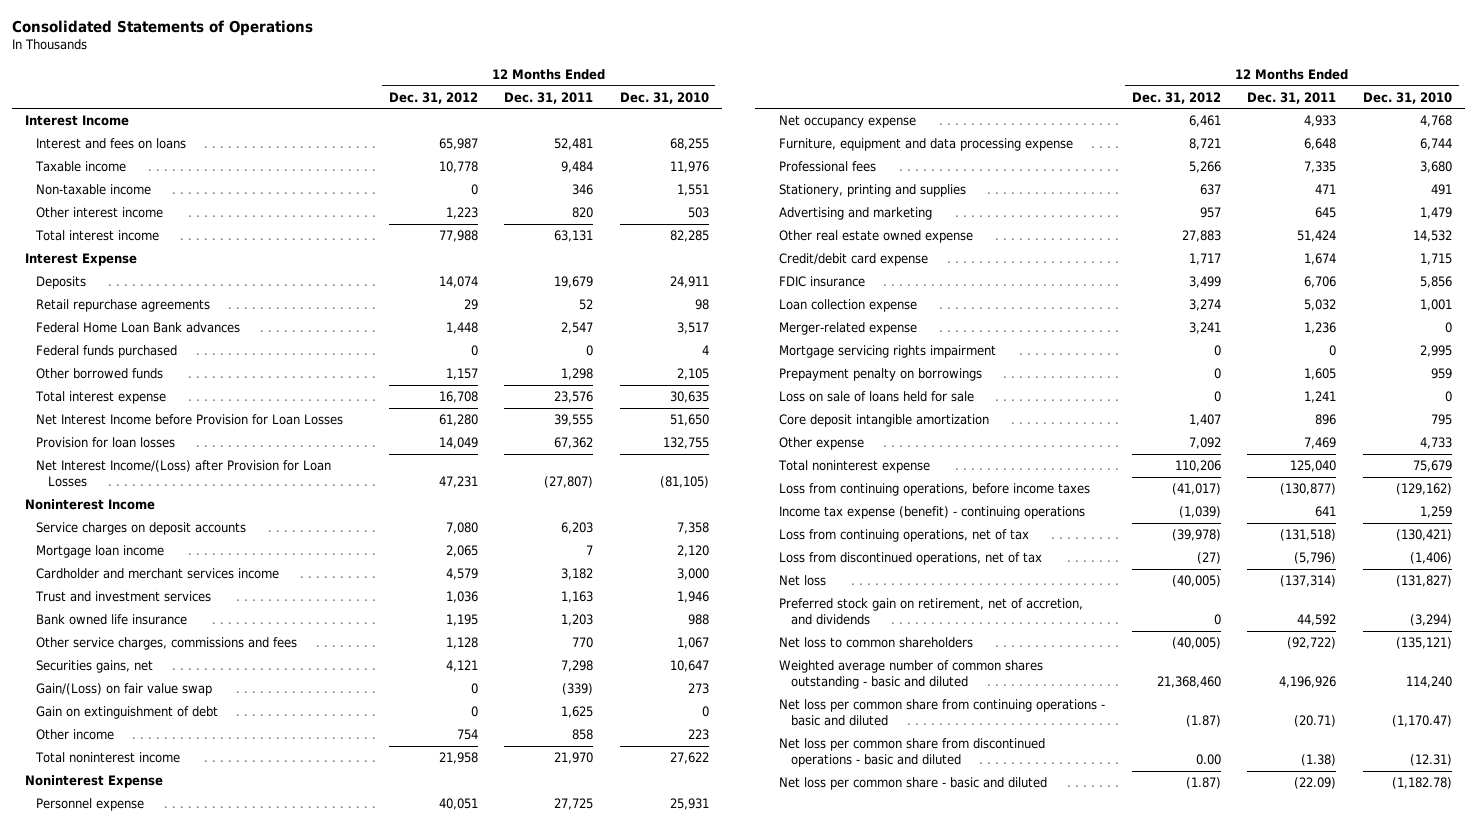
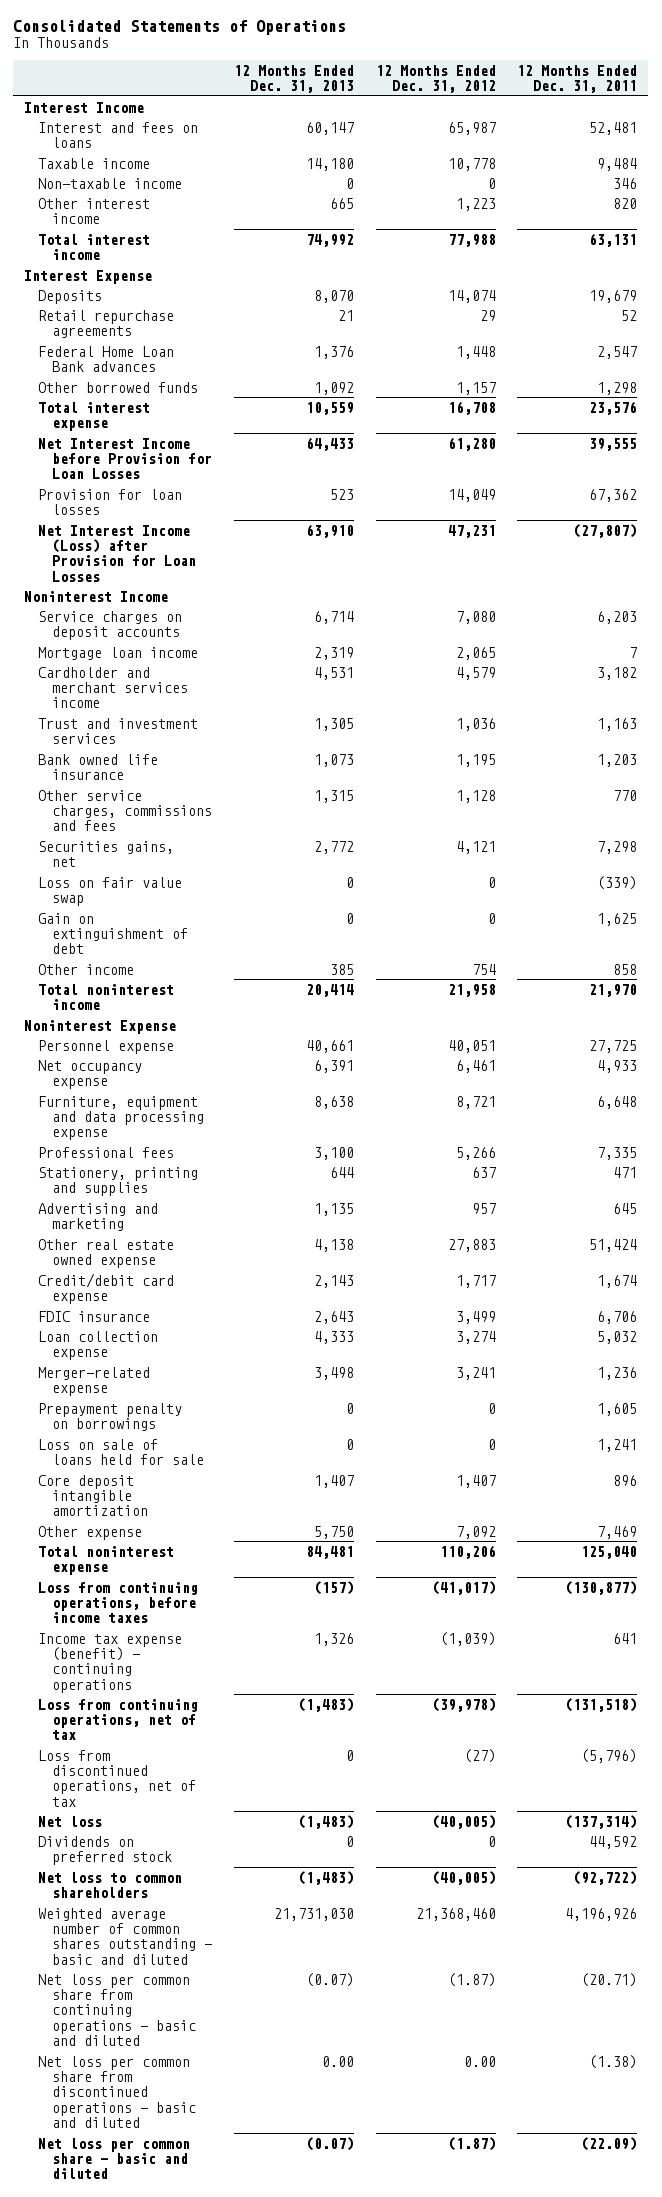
- | 12 Months Ended Dec. 31, 2012 | 12 Months Ended Dec. 31, 2011 | 12 Months Ended Dec. 31, 2010
+ | 12 Months Ended Dec. 31, 2013 | 12 Months Ended Dec. 31, 2012 | 12 Months Ended Dec. 31, 2011
- Federal funds purchased | 0 | 0 | 4
- Net Interest Income/(Loss) after Provision for Loan Losses | 47,231 | (27,807) | (81,105)
+ Net Interest Income (Loss) after Provision for Loan Losses | 63,910 | 47,231 | (27,807)
- Gain/(Loss) on fair value swap | 0 | (339) | 273
+ Loss on fair value swap | 0 | 0 | (339)
- Mortgage servicing rights impairment | 0 | 0 | 2,995
- Preferred stock gain on retirement, net of accretion, and dividends | 0 | 44,592 | (3,294)
+ Dividends on preferred stock | 0 | 0 | 44,592

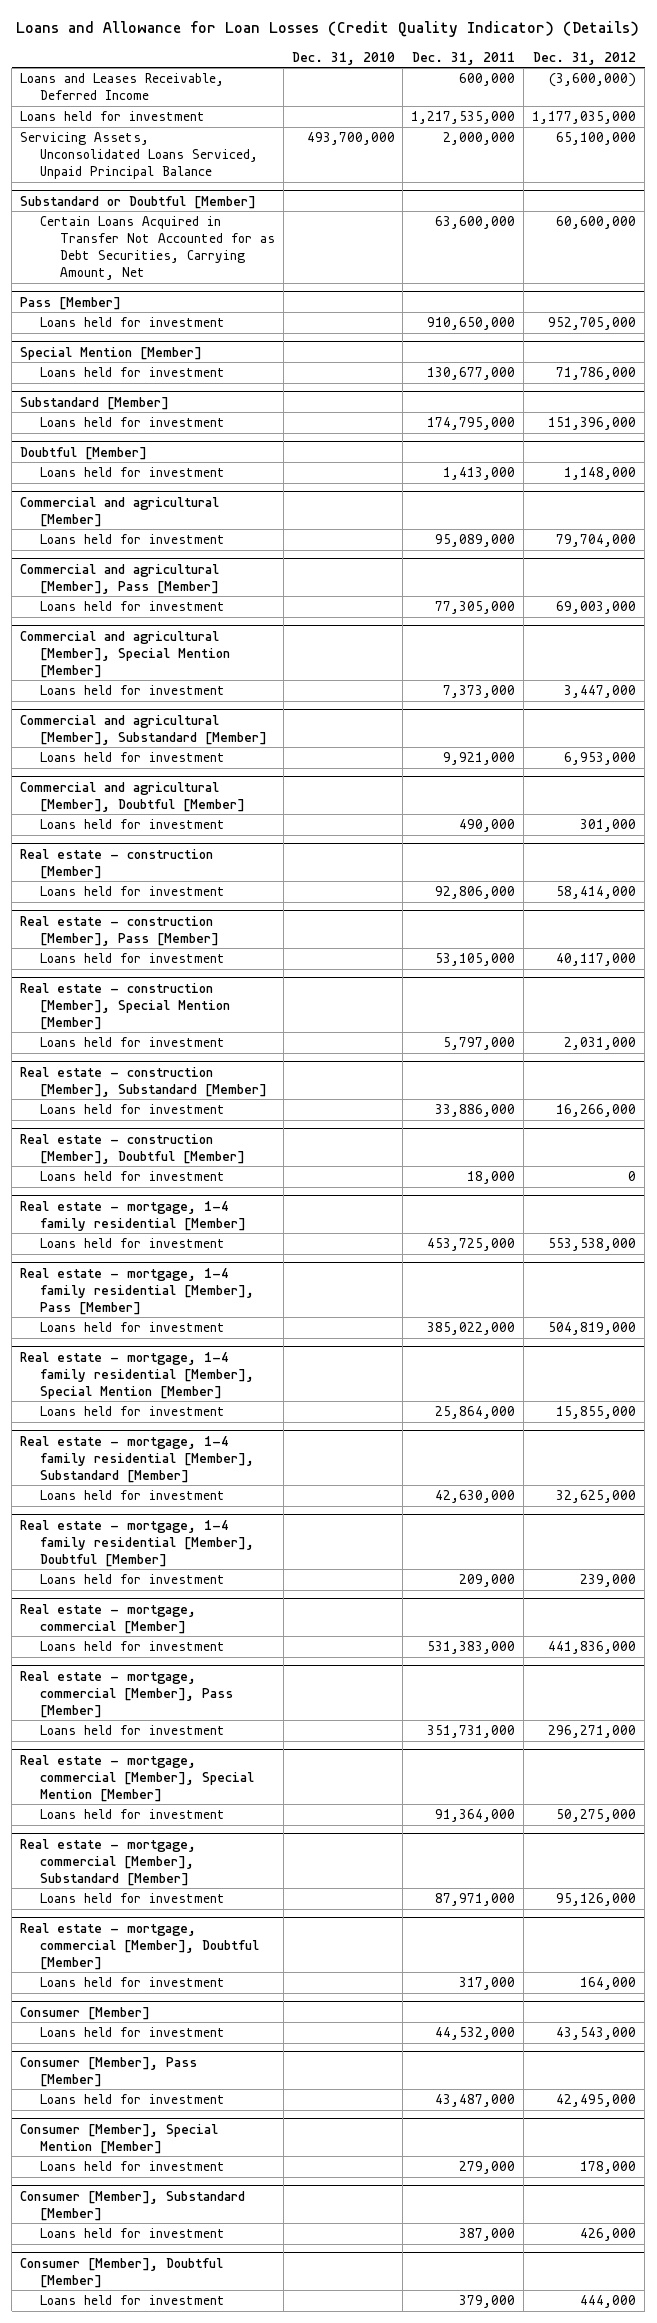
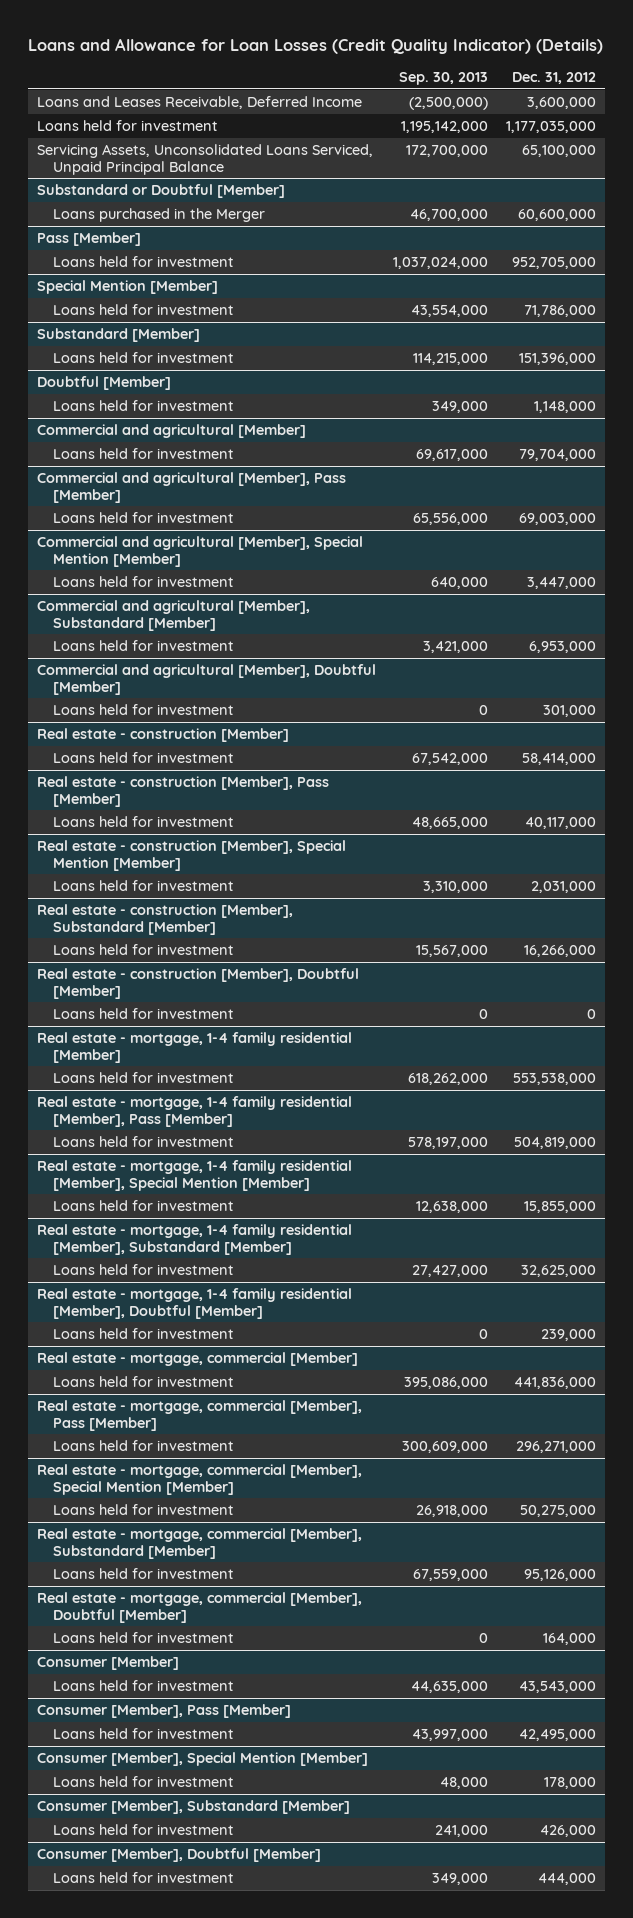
- | Dec. 31, 2010 | Dec. 31, 2011 | Dec. 31, 2012
+ | Sep. 30, 2013 | Dec. 31, 2012
- Loans and Leases Receivable, Deferred Income | | 600,000 | (3,600,000)
+ Loans and Leases Receivable, Deferred Income | (2,500,000) | 3,600,000
@ Substandard or Doubtful [Member]
- Certain Loans Acquired in Transfer Not Accounted for as Debt Securities, Carrying Amount, Net | | 63,600,000 | 60,600,000
+ Loans purchased in the Merger | 46,700,000 | 60,600,000

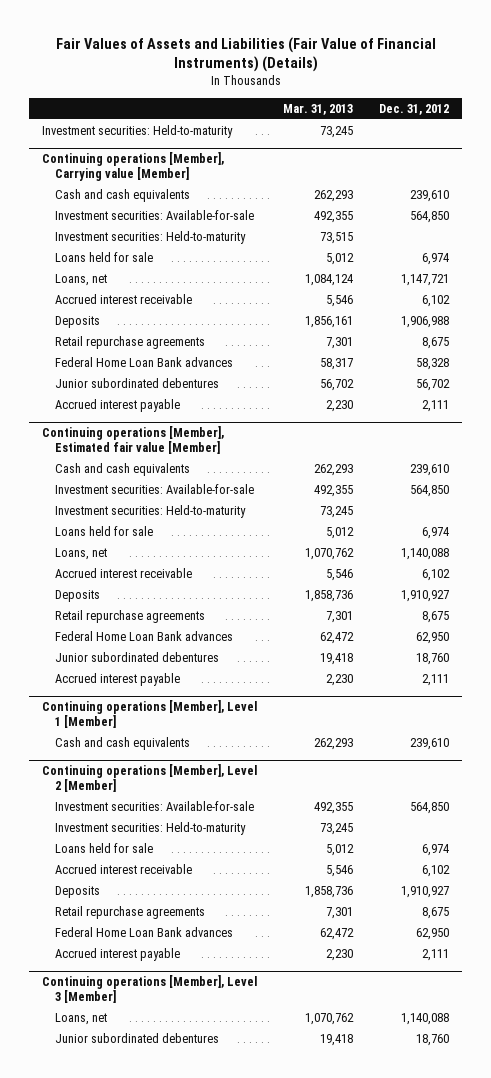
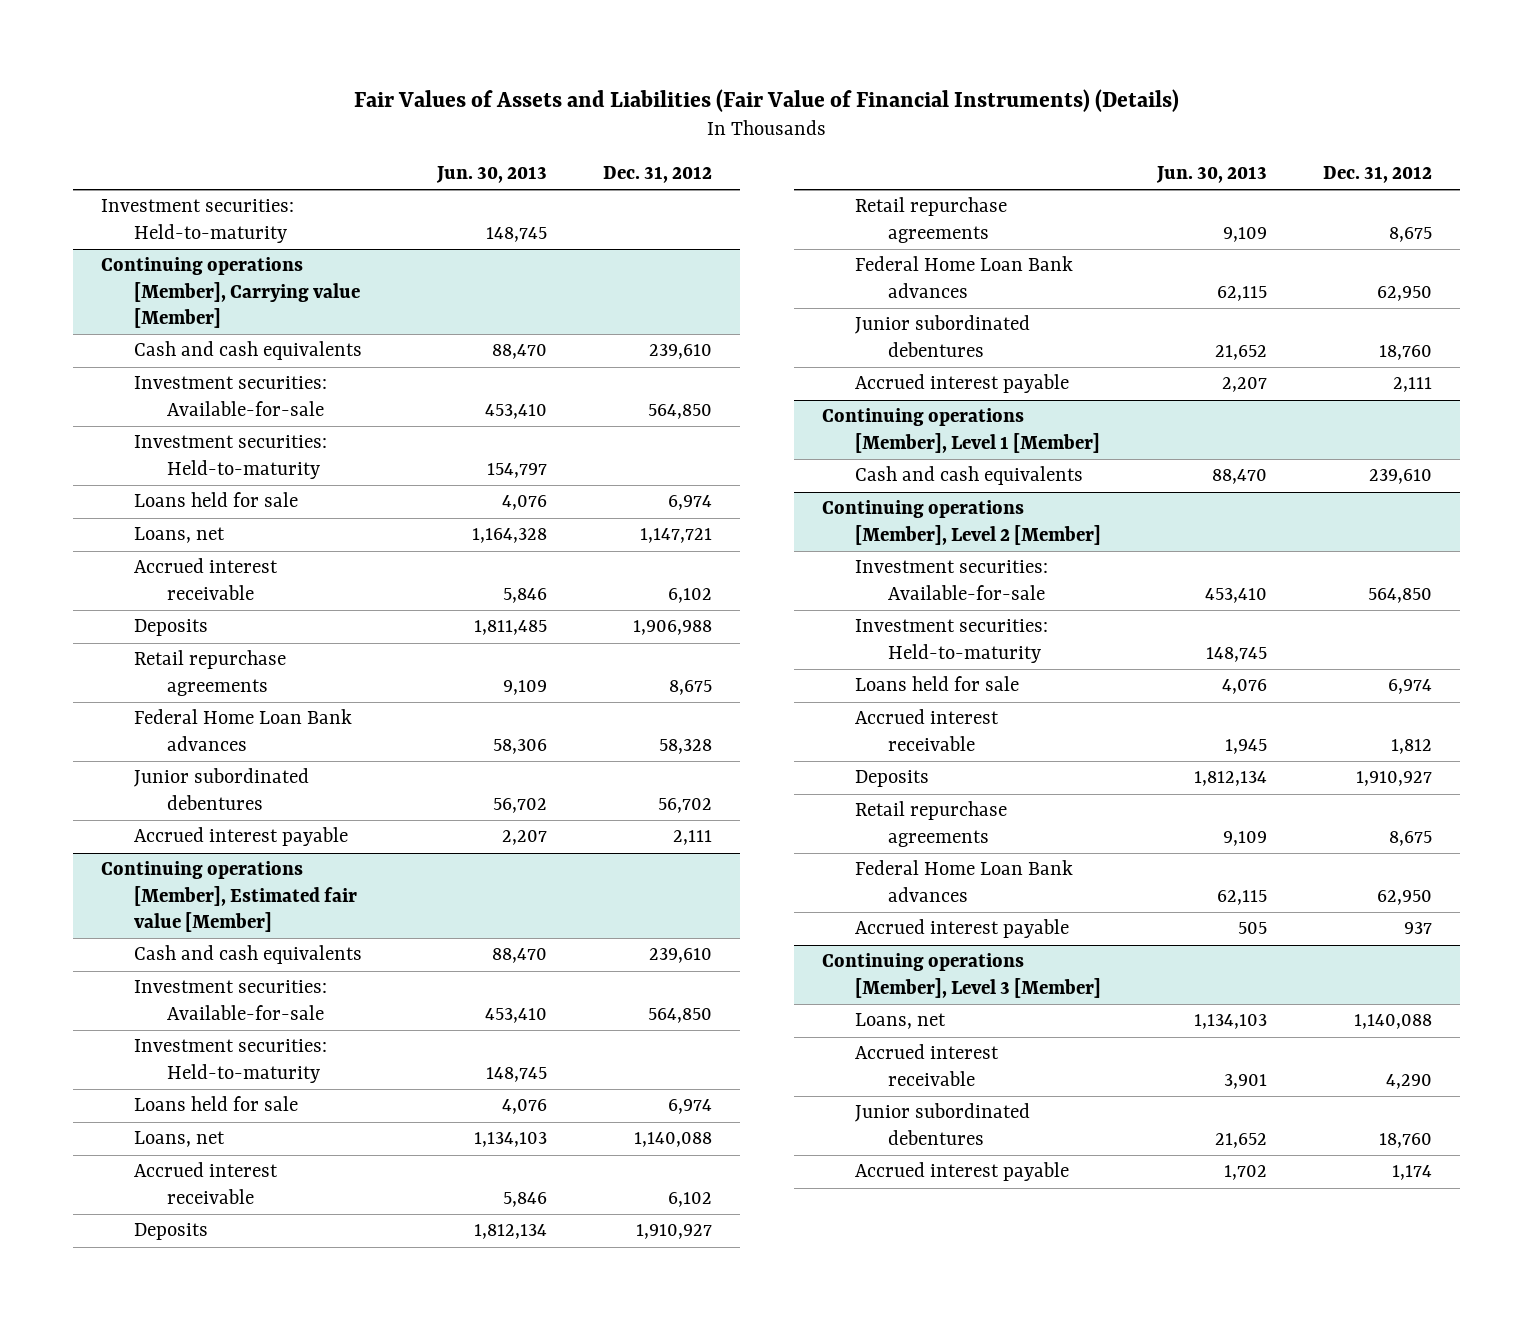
- | Mar. 31, 2013 | Dec. 31, 2012
+ | Jun. 30, 2013 | Dec. 31, 2012
@ Continuing operations [Member], Level 2 [Member]
- Accrued interest receivable | 5,546 | 6,102
+ Accrued interest receivable | 1,945 | 1,812
- Accrued interest payable | 2,230 | 2,111
+ Accrued interest payable | 505 | 937
@ Continuing operations [Member], Level 3 [Member]
+ Accrued interest receivable | 3,901 | 4,290
+ Accrued interest payable | 1,702 | 1,174

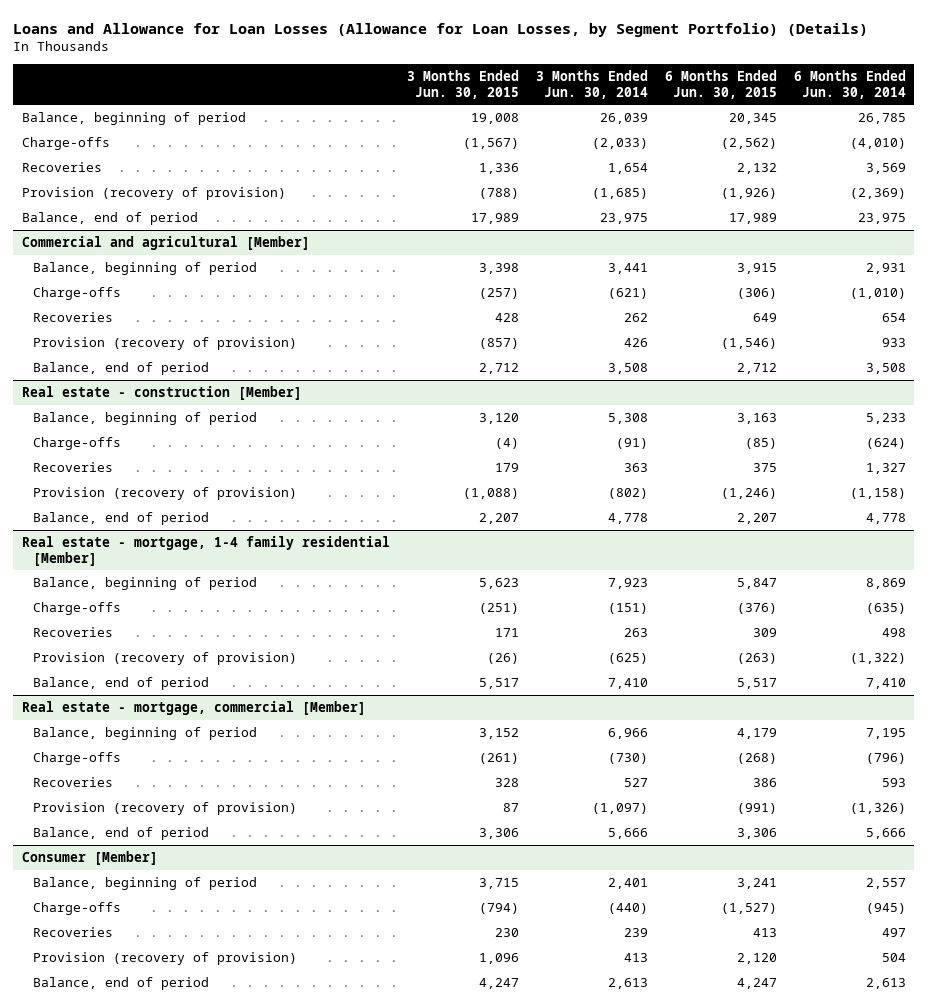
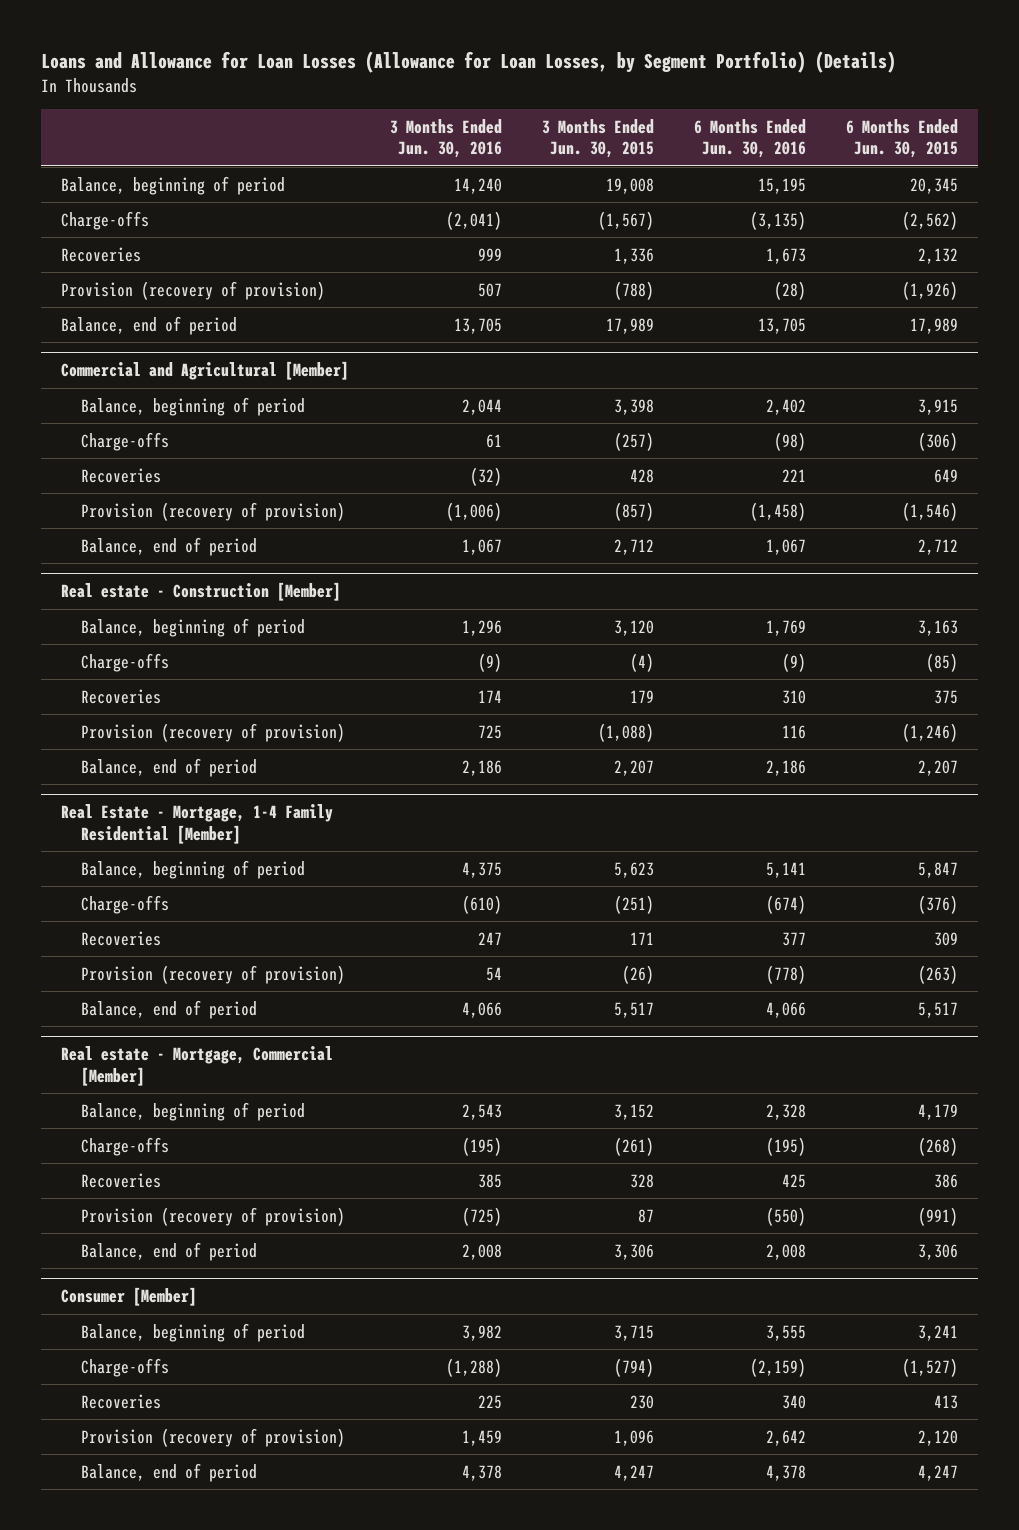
- | 3 Months Ended Jun. 30, 2015 | 3 Months Ended Jun. 30, 2014 | 6 Months Ended Jun. 30, 2015 | 6 Months Ended Jun. 30, 2014
+ | 3 Months Ended Jun. 30, 2016 | 3 Months Ended Jun. 30, 2015 | 6 Months Ended Jun. 30, 2016 | 6 Months Ended Jun. 30, 2015
- Commercial and agricultural [Member]
+ Commercial and Agricultural [Member]
- Real estate - construction [Member]
+ Real estate - Construction [Member]
- Real estate - mortgage, 1-4 family residential [Member]
+ Real Estate - Mortgage, 1-4 Family Residential [Member]
- Real estate - mortgage, commercial [Member]
+ Real estate - Mortgage, Commercial [Member]

